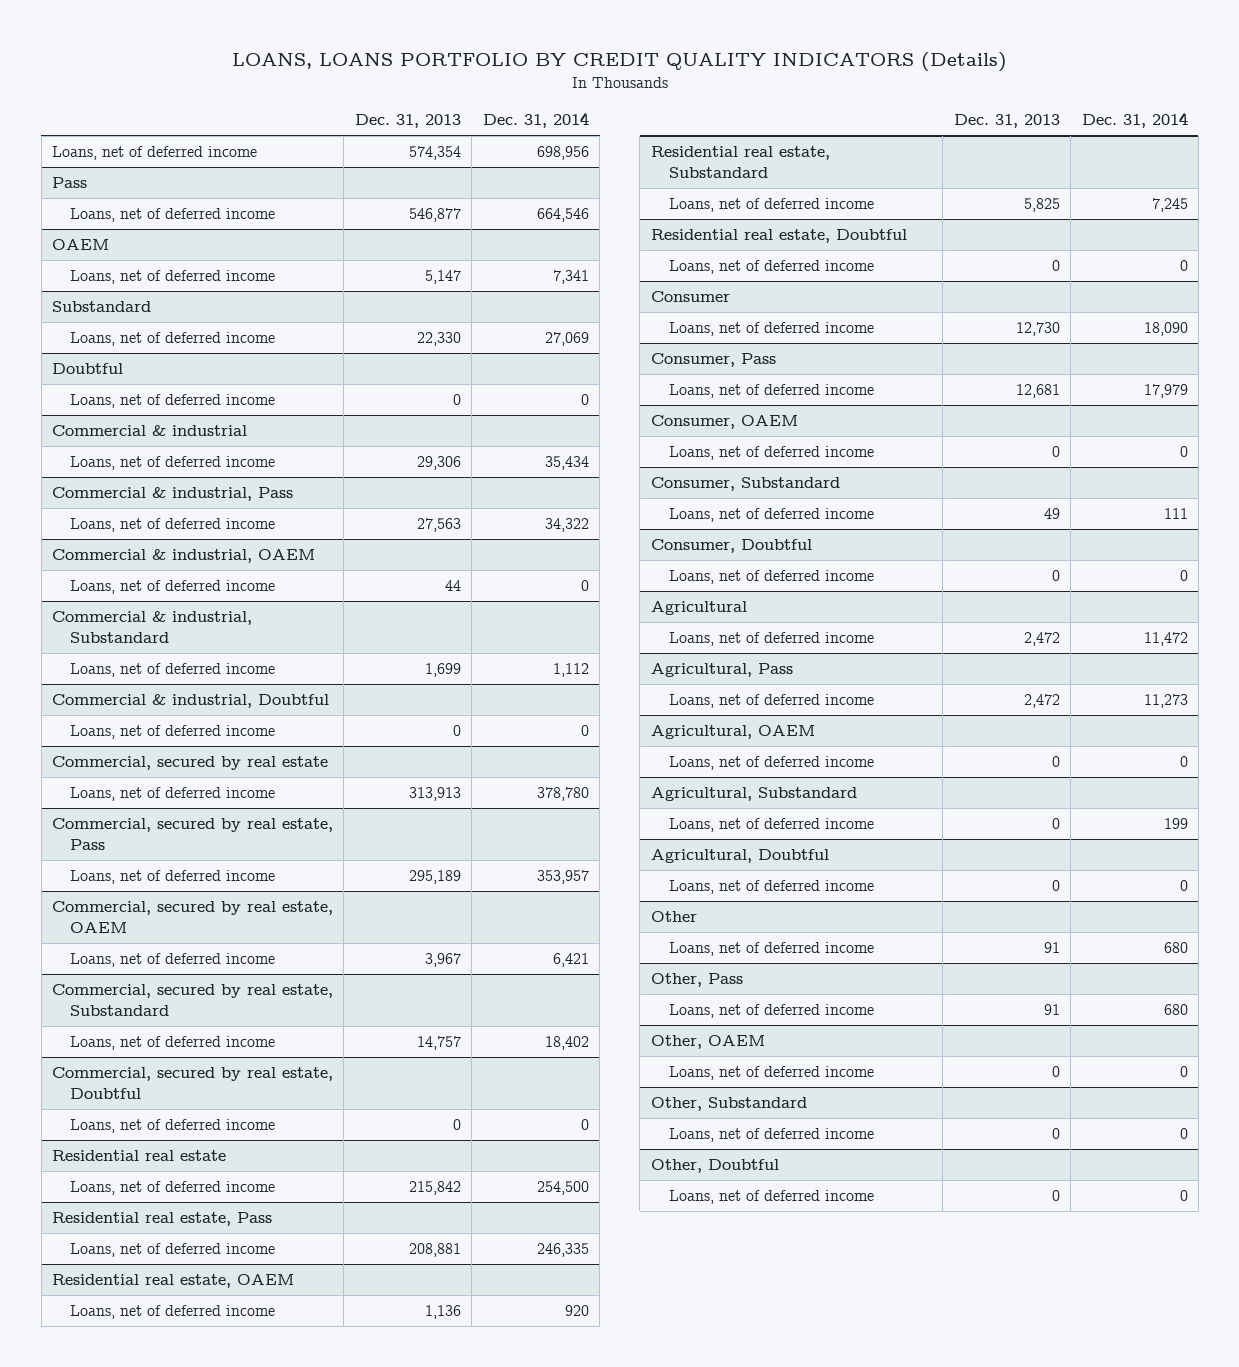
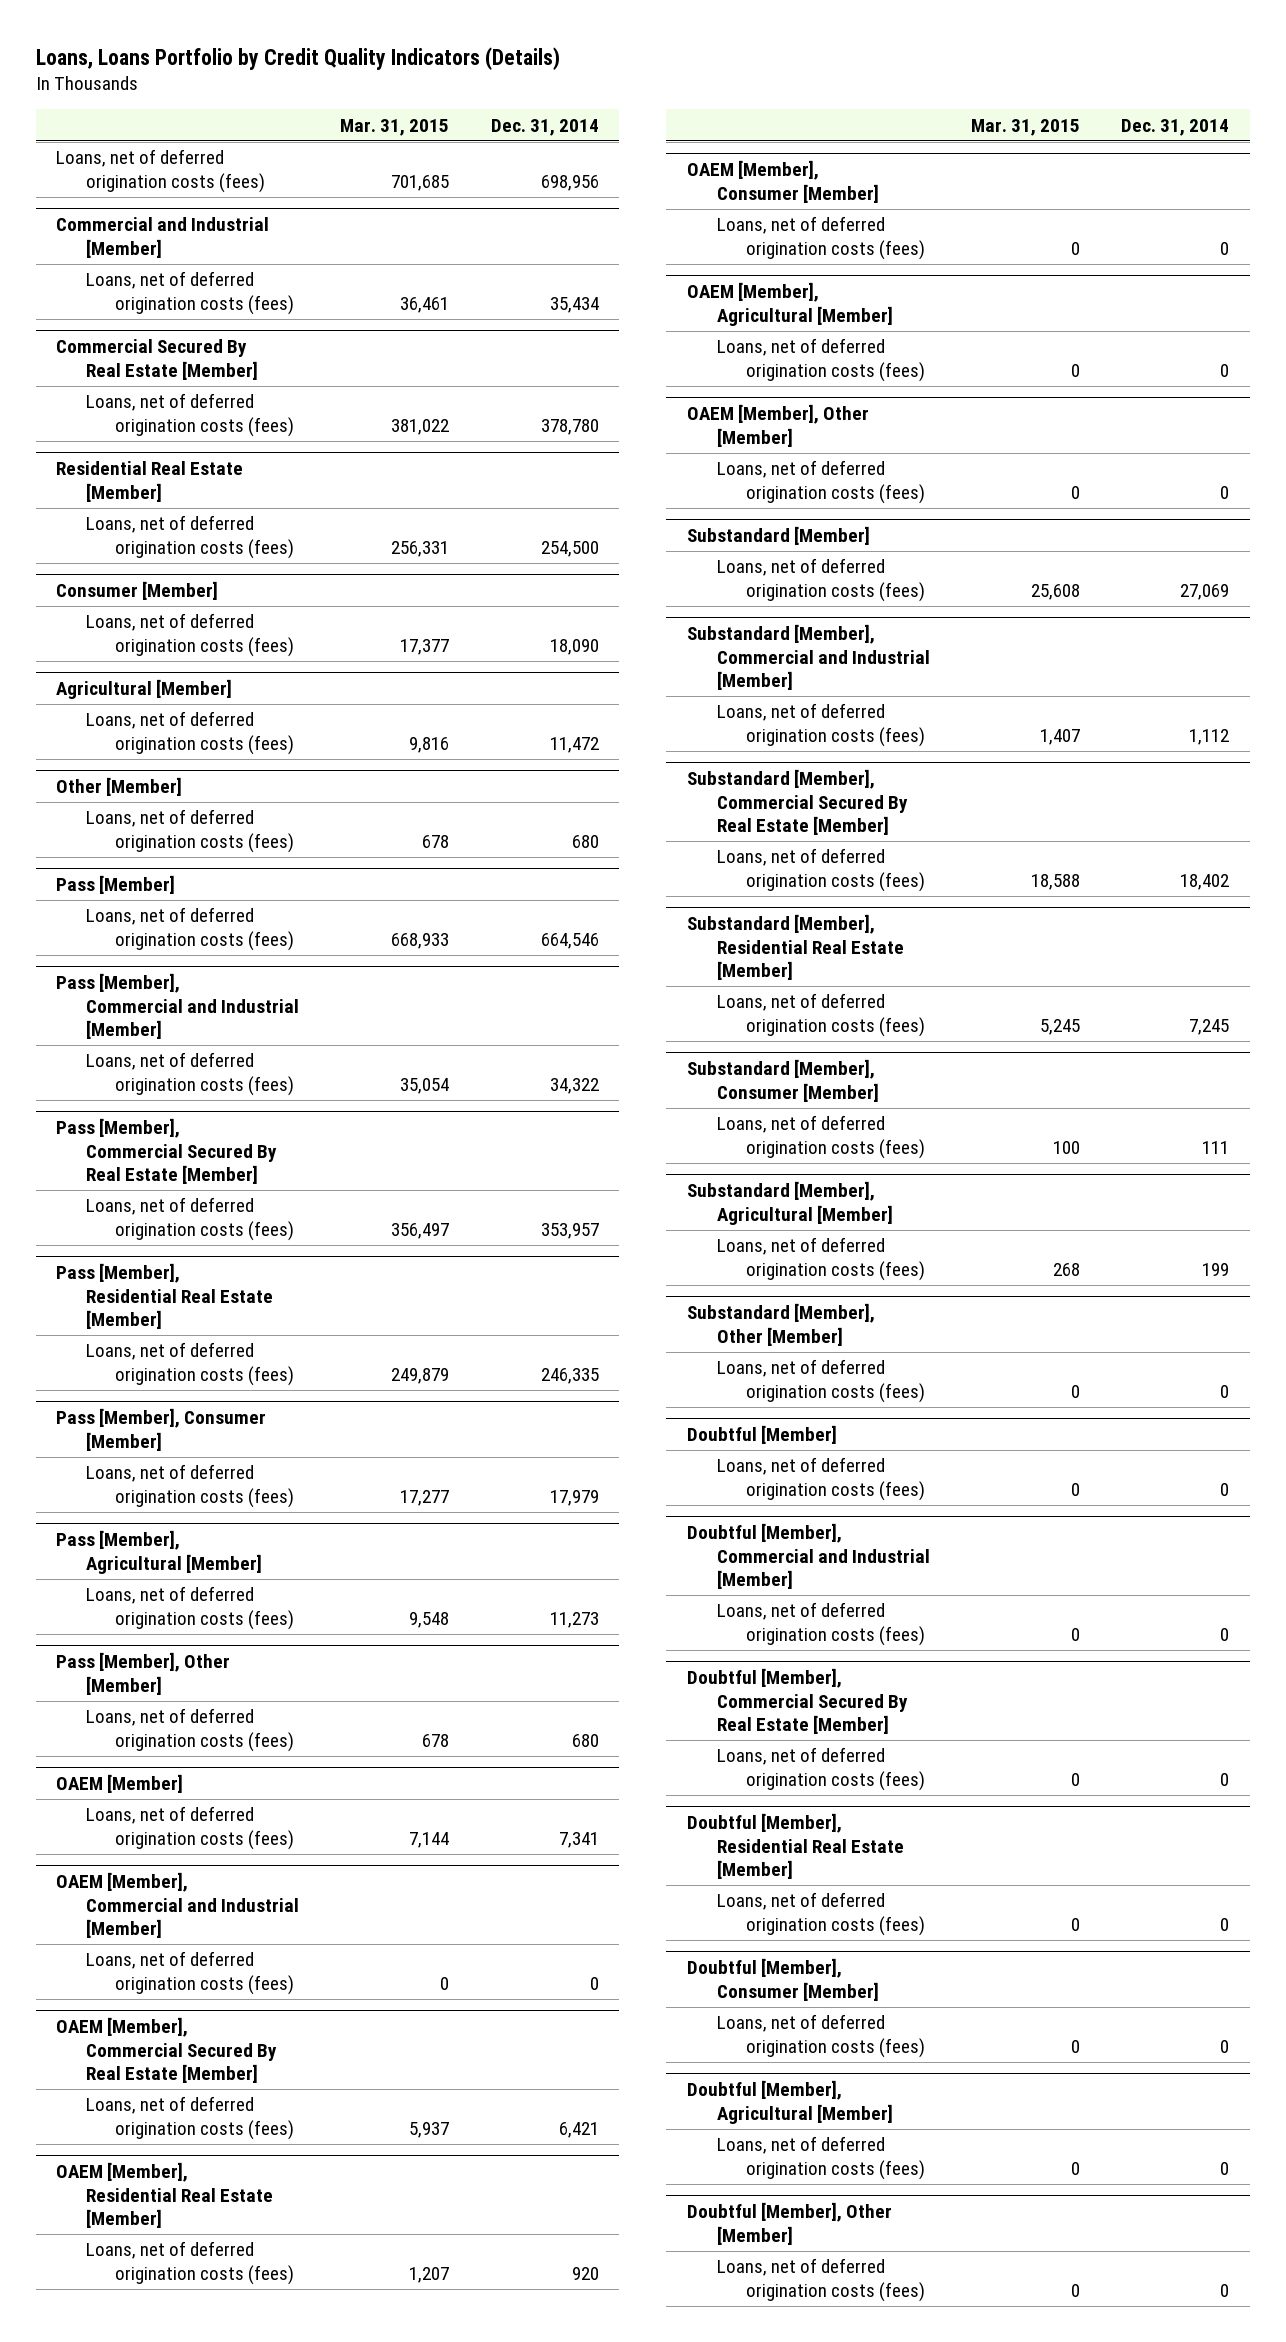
- LOANS, LOANS PORTFOLIO BY CREDIT QUALITY INDICATORS (Details)
+ Loans, Loans Portfolio by Credit Quality Indicators (Details)
- | Dec. 31, 2013 | Dec. 31, 2014
+ | Mar. 31, 2015 | Dec. 31, 2014
- Loans, net of deferred income | 574,354 | 698,956
- Pass
- Loans, net of deferred income | 546,877 | 664,546
- OAEM
- Loans, net of deferred income | 5,147 | 7,341
- Substandard
- Loans, net of deferred income | 22,330 | 27,069
- Doubtful
- Loans, net of deferred income | 0 | 0
- Commercial & industrial
- Loans, net of deferred income | 29,306 | 35,434
- Commercial & industrial, Pass
- Loans, net of deferred income | 27,563 | 34,322
- Commercial & industrial, OAEM
- Loans, net of deferred income | 44 | 0
- Commercial & industrial, Substandard
- Loans, net of deferred income | 1,699 | 1,112
- Commercial & industrial, Doubtful
- Loans, net of deferred income | 0 | 0
- Commercial, secured by real estate
- Loans, net of deferred income | 313,913 | 378,780
- Commercial, secured by real estate, Pass
- Loans, net of deferred income | 295,189 | 353,957
- Commercial, secured by real estate, OAEM
- Loans, net of deferred income | 3,967 | 6,421
- Commercial, secured by real estate, Substandard
- Loans, net of deferred income | 14,757 | 18,402
- Commercial, secured by real estate, Doubtful
- Loans, net of deferred income | 0 | 0
- Residential real estate
- Loans, net of deferred income | 215,842 | 254,500
- Residential real estate, Pass
- Loans, net of deferred income | 208,881 | 246,335
- Residential real estate, OAEM
- Loans, net of deferred income | 1,136 | 920
- Residential real estate, Substandard
- Loans, net of deferred income | 5,825 | 7,245
- Residential real estate, Doubtful
- Loans, net of deferred income | 0 | 0
- Consumer
- Loans, net of deferred income | 12,730 | 18,090
- Consumer, Pass
- Loans, net of deferred income | 12,681 | 17,979
- Consumer, OAEM
- Loans, net of deferred income | 0 | 0
- Consumer, Substandard
- Loans, net of deferred income | 49 | 111
- Consumer, Doubtful
- Loans, net of deferred income | 0 | 0
- Agricultural
- Loans, net of deferred income | 2,472 | 11,472
- Agricultural, Pass
- Loans, net of deferred income | 2,472 | 11,273
- Agricultural, OAEM
- Loans, net of deferred income | 0 | 0
- Agricultural, Substandard
- Loans, net of deferred income | 0 | 199
- Agricultural, Doubtful
- Loans, net of deferred income | 0 | 0
- Other
- Loans, net of deferred income | 91 | 680
- Other, Pass
- Loans, net of deferred income | 91 | 680
- Other, OAEM
- Loans, net of deferred income | 0 | 0
- Other, Substandard
- Loans, net of deferred income | 0 | 0
- Other, Doubtful
- Loans, net of deferred income | 0 | 0
+ Loans, net of deferred origination costs (fees) | 701,685 | 698,956
+ Commercial and Industrial [Member]
+ Loans, net of deferred origination costs (fees) | 36,461 | 35,434
+ Commercial Secured By Real Estate [Member]
+ Loans, net of deferred origination costs (fees) | 381,022 | 378,780
+ Residential Real Estate [Member]
+ Loans, net of deferred origination costs (fees) | 256,331 | 254,500
+ Consumer [Member]
+ Loans, net of deferred origination costs (fees) | 17,377 | 18,090
+ Agricultural [Member]
+ Loans, net of deferred origination costs (fees) | 9,816 | 11,472
+ Other [Member]
+ Loans, net of deferred origination costs (fees) | 678 | 680
+ Pass [Member]
+ Loans, net of deferred origination costs (fees) | 668,933 | 664,546
+ Pass [Member], Commercial and Industrial [Member]
+ Loans, net of deferred origination costs (fees) | 35,054 | 34,322
+ Pass [Member], Commercial Secured By Real Estate [Member]
+ Loans, net of deferred origination costs (fees) | 356,497 | 353,957
+ Pass [Member], Residential Real Estate [Member]
+ Loans, net of deferred origination costs (fees) | 249,879 | 246,335
+ Pass [Member], Consumer [Member]
+ Loans, net of deferred origination costs (fees) | 17,277 | 17,979
+ Pass [Member], Agricultural [Member]
+ Loans, net of deferred origination costs (fees) | 9,548 | 11,273
+ Pass [Member], Other [Member]
+ Loans, net of deferred origination costs (fees) | 678 | 680
+ OAEM [Member]
+ Loans, net of deferred origination costs (fees) | 7,144 | 7,341
+ OAEM [Member], Commercial and Industrial [Member]
+ Loans, net of deferred origination costs (fees) | 0 | 0
+ OAEM [Member], Commercial Secured By Real Estate [Member]
+ Loans, net of deferred origination costs (fees) | 5,937 | 6,421
+ OAEM [Member], Residential Real Estate [Member]
+ Loans, net of deferred origination costs (fees) | 1,207 | 920
+ OAEM [Member], Consumer [Member]
+ Loans, net of deferred origination costs (fees) | 0 | 0
+ OAEM [Member], Agricultural [Member]
+ Loans, net of deferred origination costs (fees) | 0 | 0
+ OAEM [Member], Other [Member]
+ Loans, net of deferred origination costs (fees) | 0 | 0
+ Substandard [Member]
+ Loans, net of deferred origination costs (fees) | 25,608 | 27,069
+ Substandard [Member], Commercial and Industrial [Member]
+ Loans, net of deferred origination costs (fees) | 1,407 | 1,112
+ Substandard [Member], Commercial Secured By Real Estate [Member]
+ Loans, net of deferred origination costs (fees) | 18,588 | 18,402
+ Substandard [Member], Residential Real Estate [Member]
+ Loans, net of deferred origination costs (fees) | 5,245 | 7,245
+ Substandard [Member], Consumer [Member]
+ Loans, net of deferred origination costs (fees) | 100 | 111
+ Substandard [Member], Agricultural [Member]
+ Loans, net of deferred origination costs (fees) | 268 | 199
+ Substandard [Member], Other [Member]
+ Loans, net of deferred origination costs (fees) | 0 | 0
+ Doubtful [Member]
+ Loans, net of deferred origination costs (fees) | 0 | 0
+ Doubtful [Member], Commercial and Industrial [Member]
+ Loans, net of deferred origination costs (fees) | 0 | 0
+ Doubtful [Member], Commercial Secured By Real Estate [Member]
+ Loans, net of deferred origination costs (fees) | 0 | 0
+ Doubtful [Member], Residential Real Estate [Member]
+ Loans, net of deferred origination costs (fees) | 0 | 0
+ Doubtful [Member], Consumer [Member]
+ Loans, net of deferred origination costs (fees) | 0 | 0
+ Doubtful [Member], Agricultural [Member]
+ Loans, net of deferred origination costs (fees) | 0 | 0
+ Doubtful [Member], Other [Member]
+ Loans, net of deferred origination costs (fees) | 0 | 0

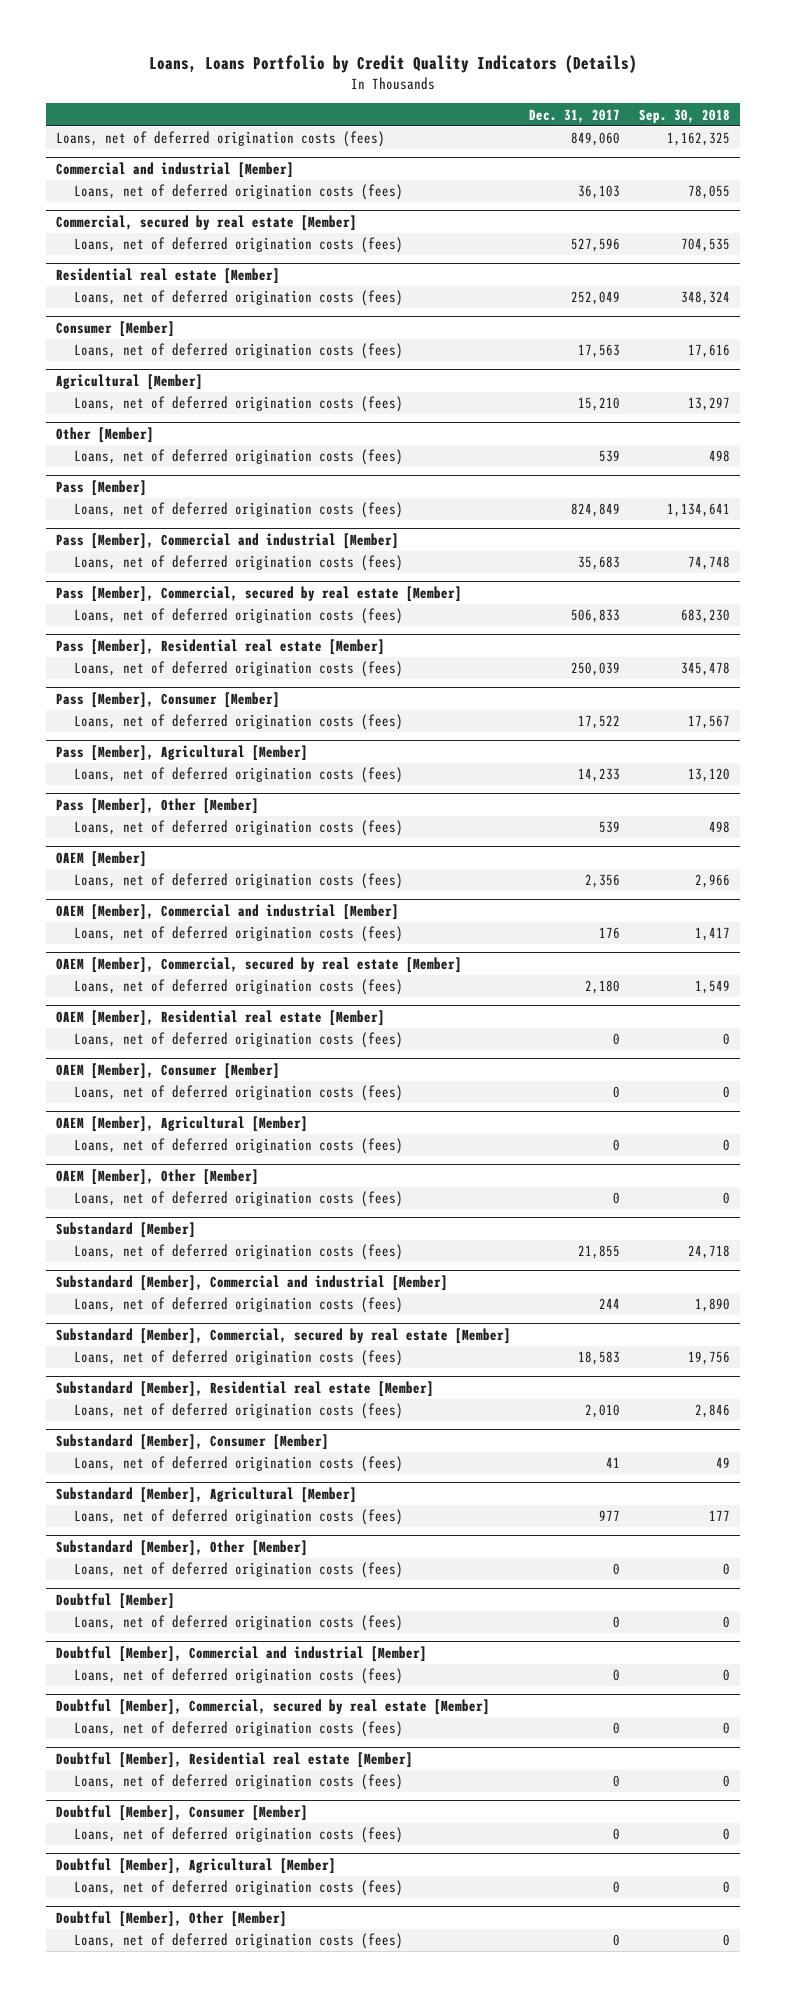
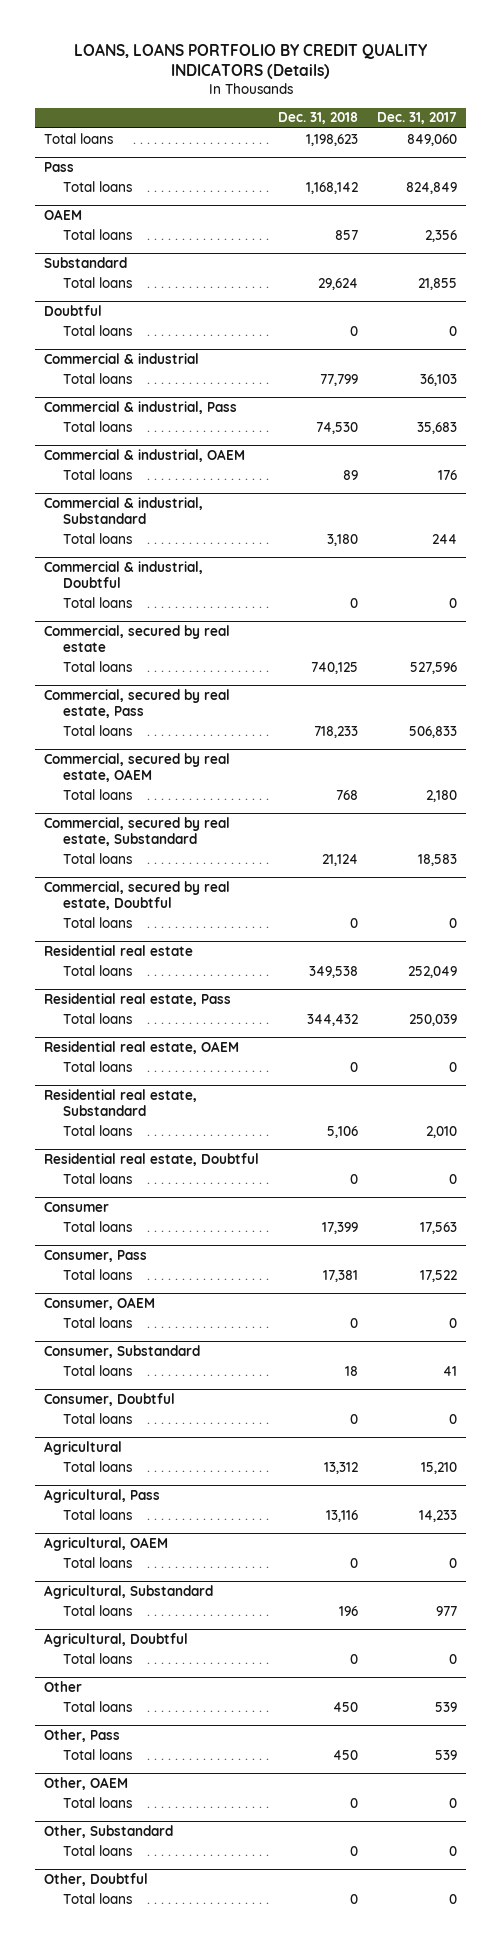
- Loans, Loans Portfolio by Credit Quality Indicators (Details)
+ LOANS, LOANS PORTFOLIO BY CREDIT QUALITY INDICATORS (Details)
- | Dec. 31, 2017 | Sep. 30, 2018
+ | Dec. 31, 2018 | Dec. 31, 2017
- Loans, net of deferred origination costs (fees) | 849,060 | 1,162,325
- Commercial and industrial [Member]
- Loans, net of deferred origination costs (fees) | 36,103 | 78,055
- Commercial, secured by real estate [Member]
- Loans, net of deferred origination costs (fees) | 527,596 | 704,535
- Residential real estate [Member]
- Loans, net of deferred origination costs (fees) | 252,049 | 348,324
- Consumer [Member]
- Loans, net of deferred origination costs (fees) | 17,563 | 17,616
- Agricultural [Member]
- Loans, net of deferred origination costs (fees) | 15,210 | 13,297
- Other [Member]
- Loans, net of deferred origination costs (fees) | 539 | 498
- Pass [Member]
- Loans, net of deferred origination costs (fees) | 824,849 | 1,134,641
- Pass [Member], Commercial and industrial [Member]
- Loans, net of deferred origination costs (fees) | 35,683 | 74,748
- Pass [Member], Commercial, secured by real estate [Member]
- Loans, net of deferred origination costs (fees) | 506,833 | 683,230
- Pass [Member], Residential real estate [Member]
- Loans, net of deferred origination costs (fees) | 250,039 | 345,478
- Pass [Member], Consumer [Member]
- Loans, net of deferred origination costs (fees) | 17,522 | 17,567
- Pass [Member], Agricultural [Member]
- Loans, net of deferred origination costs (fees) | 14,233 | 13,120
- Pass [Member], Other [Member]
- Loans, net of deferred origination costs (fees) | 539 | 498
- OAEM [Member]
- Loans, net of deferred origination costs (fees) | 2,356 | 2,966
- OAEM [Member], Commercial and industrial [Member]
- Loans, net of deferred origination costs (fees) | 176 | 1,417
- OAEM [Member], Commercial, secured by real estate [Member]
- Loans, net of deferred origination costs (fees) | 2,180 | 1,549
- OAEM [Member], Residential real estate [Member]
- Loans, net of deferred origination costs (fees) | 0 | 0
- OAEM [Member], Consumer [Member]
- Loans, net of deferred origination costs (fees) | 0 | 0
- OAEM [Member], Agricultural [Member]
- Loans, net of deferred origination costs (fees) | 0 | 0
- OAEM [Member], Other [Member]
- Loans, net of deferred origination costs (fees) | 0 | 0
- Substandard [Member]
- Loans, net of deferred origination costs (fees) | 21,855 | 24,718
- Substandard [Member], Commercial and industrial [Member]
- Loans, net of deferred origination costs (fees) | 244 | 1,890
- Substandard [Member], Commercial, secured by real estate [Member]
- Loans, net of deferred origination costs (fees) | 18,583 | 19,756
- Substandard [Member], Residential real estate [Member]
- Loans, net of deferred origination costs (fees) | 2,010 | 2,846
- Substandard [Member], Consumer [Member]
- Loans, net of deferred origination costs (fees) | 41 | 49
- Substandard [Member], Agricultural [Member]
- Loans, net of deferred origination costs (fees) | 977 | 177
- Substandard [Member], Other [Member]
- Loans, net of deferred origination costs (fees) | 0 | 0
- Doubtful [Member]
- Loans, net of deferred origination costs (fees) | 0 | 0
- Doubtful [Member], Commercial and industrial [Member]
- Loans, net of deferred origination costs (fees) | 0 | 0
- Doubtful [Member], Commercial, secured by real estate [Member]
- Loans, net of deferred origination costs (fees) | 0 | 0
- Doubtful [Member], Residential real estate [Member]
- Loans, net of deferred origination costs (fees) | 0 | 0
- Doubtful [Member], Consumer [Member]
- Loans, net of deferred origination costs (fees) | 0 | 0
- Doubtful [Member], Agricultural [Member]
- Loans, net of deferred origination costs (fees) | 0 | 0
- Doubtful [Member], Other [Member]
- Loans, net of deferred origination costs (fees) | 0 | 0
+ Total loans | 1,198,623 | 849,060
+ Pass
+ Total loans | 1,168,142 | 824,849
+ OAEM
+ Total loans | 857 | 2,356
+ Substandard
+ Total loans | 29,624 | 21,855
+ Doubtful
+ Total loans | 0 | 0
+ Commercial & industrial
+ Total loans | 77,799 | 36,103
+ Commercial & industrial, Pass
+ Total loans | 74,530 | 35,683
+ Commercial & industrial, OAEM
+ Total loans | 89 | 176
+ Commercial & industrial, Substandard
+ Total loans | 3,180 | 244
+ Commercial & industrial, Doubtful
+ Total loans | 0 | 0
+ Commercial, secured by real estate
+ Total loans | 740,125 | 527,596
+ Commercial, secured by real estate, Pass
+ Total loans | 718,233 | 506,833
+ Commercial, secured by real estate, OAEM
+ Total loans | 768 | 2,180
+ Commercial, secured by real estate, Substandard
+ Total loans | 21,124 | 18,583
+ Commercial, secured by real estate, Doubtful
+ Total loans | 0 | 0
+ Residential real estate
+ Total loans | 349,538 | 252,049
+ Residential real estate, Pass
+ Total loans | 344,432 | 250,039
+ Residential real estate, OAEM
+ Total loans | 0 | 0
+ Residential real estate, Substandard
+ Total loans | 5,106 | 2,010
+ Residential real estate, Doubtful
+ Total loans | 0 | 0
+ Consumer
+ Total loans | 17,399 | 17,563
+ Consumer, Pass
+ Total loans | 17,381 | 17,522
+ Consumer, OAEM
+ Total loans | 0 | 0
+ Consumer, Substandard
+ Total loans | 18 | 41
+ Consumer, Doubtful
+ Total loans | 0 | 0
+ Agricultural
+ Total loans | 13,312 | 15,210
+ Agricultural, Pass
+ Total loans | 13,116 | 14,233
+ Agricultural, OAEM
+ Total loans | 0 | 0
+ Agricultural, Substandard
+ Total loans | 196 | 977
+ Agricultural, Doubtful
+ Total loans | 0 | 0
+ Other
+ Total loans | 450 | 539
+ Other, Pass
+ Total loans | 450 | 539
+ Other, OAEM
+ Total loans | 0 | 0
+ Other, Substandard
+ Total loans | 0 | 0
+ Other, Doubtful
+ Total loans | 0 | 0

